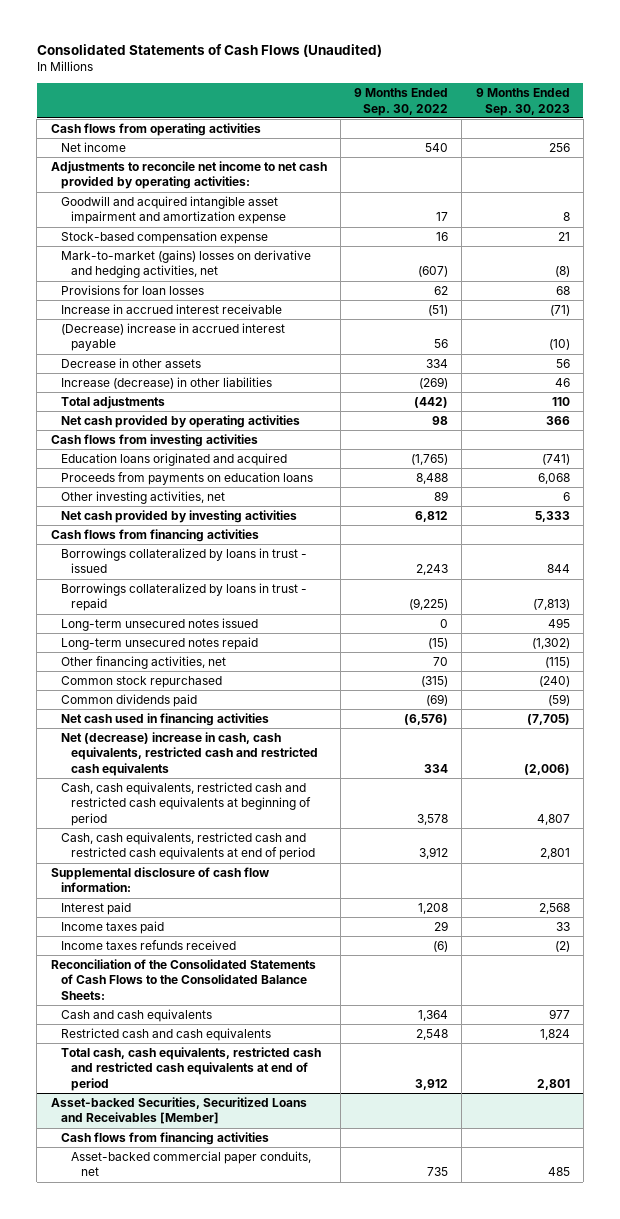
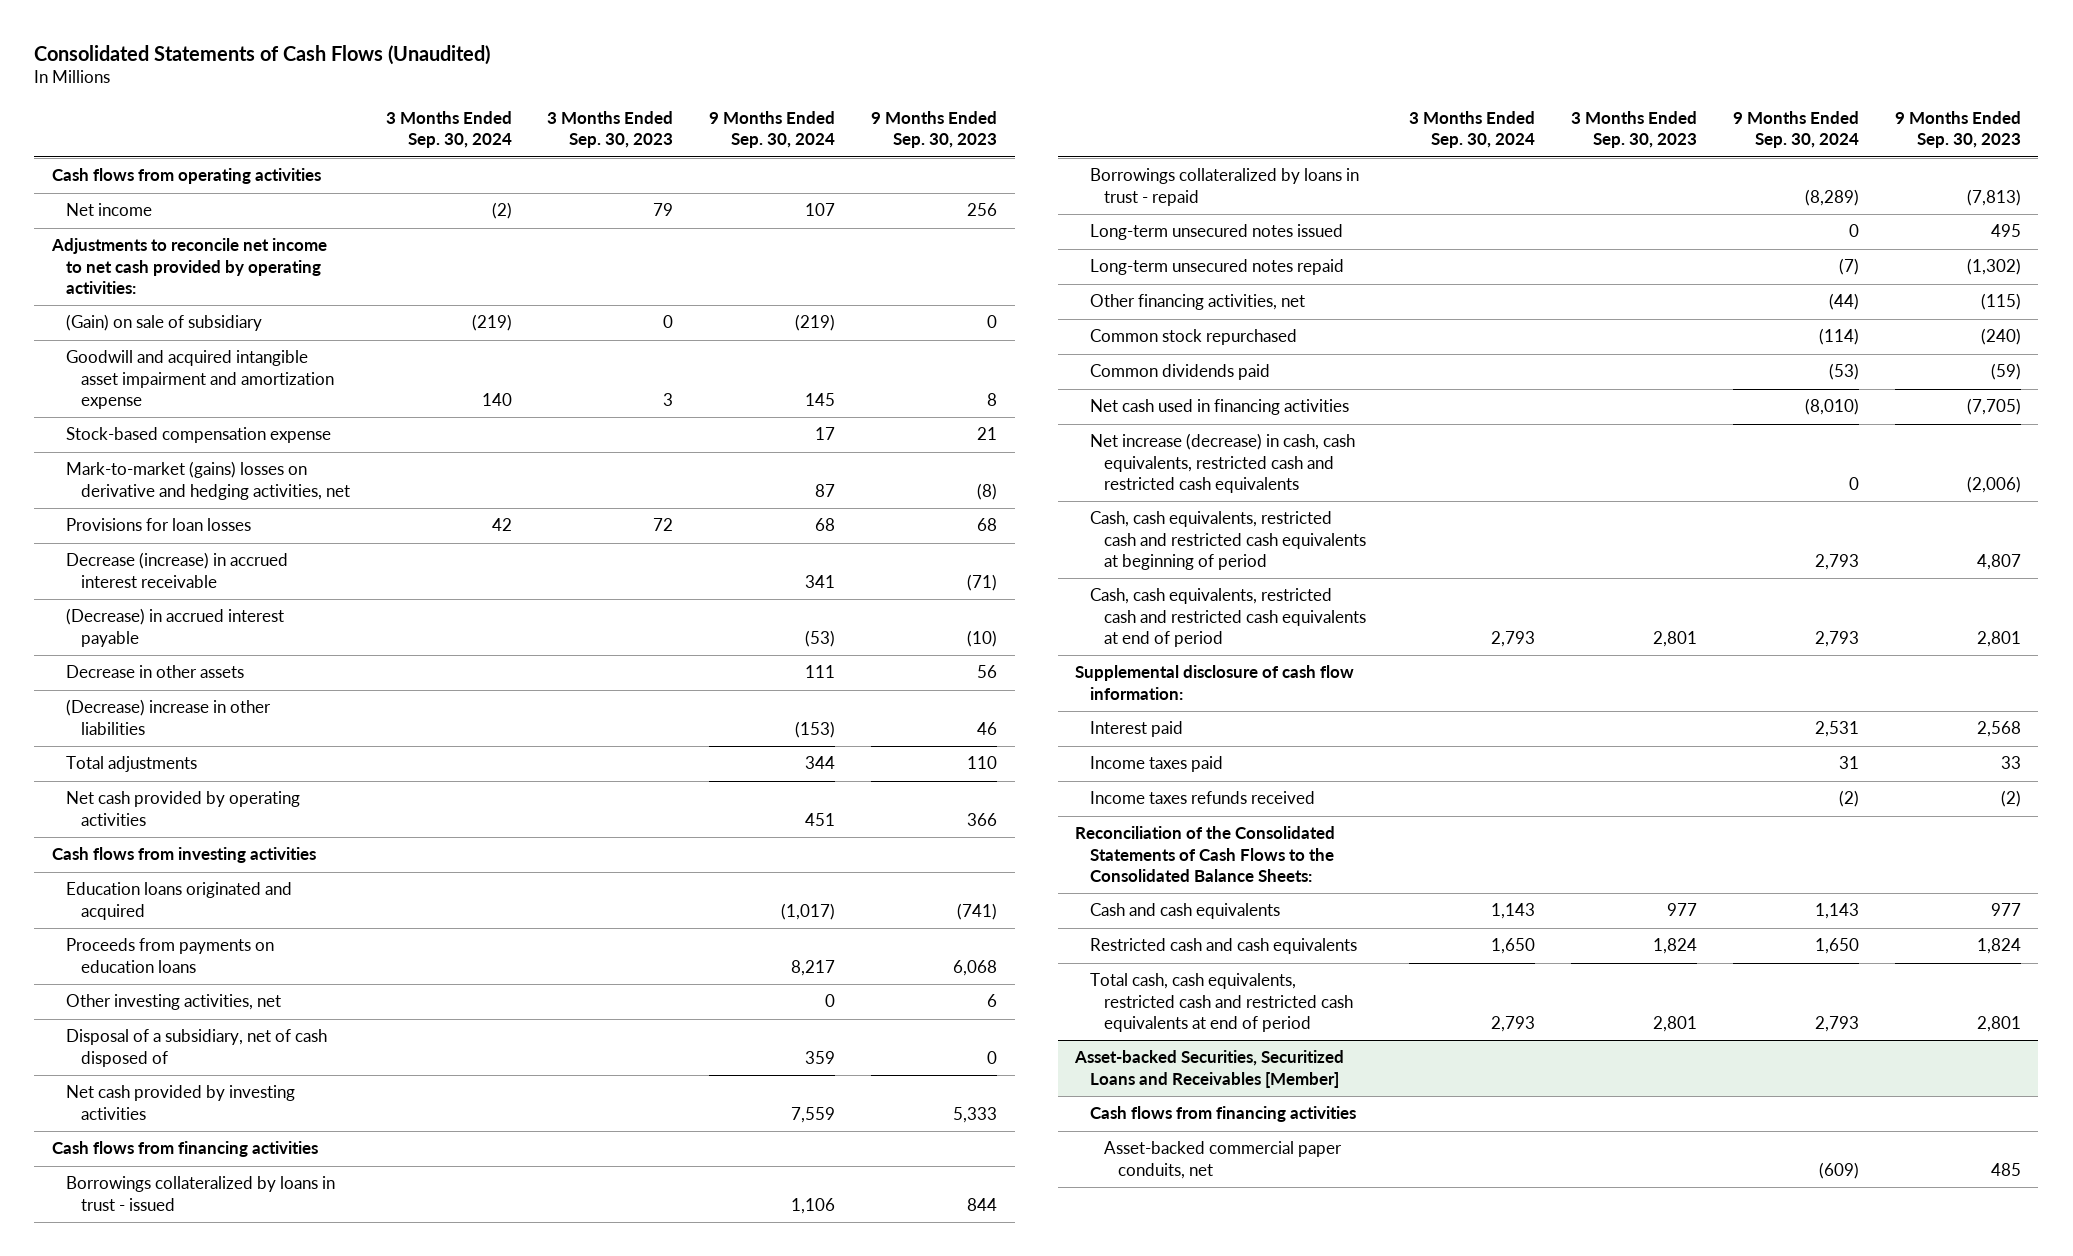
- | 9 Months Ended Sep. 30, 2022 | 9 Months Ended Sep. 30, 2023
+ | 3 Months Ended Sep. 30, 2024 | 3 Months Ended Sep. 30, 2023 | 9 Months Ended Sep. 30, 2024 | 9 Months Ended Sep. 30, 2023
+ (Gain) on sale of subsidiary | (219) | 0 | (219) | 0
- Increase in accrued interest receivable | (51) | (71)
- (Decrease) increase in accrued interest payable | 56 | (10)
+ Decrease (increase) in accrued interest receivable | | | 341 | (71)
+ (Decrease) in accrued interest payable | | | (53) | (10)
- Increase (decrease) in other liabilities | (269) | 46
+ (Decrease) increase in other liabilities | | | (153) | 46
+ Disposal of a subsidiary, net of cash disposed of | | | 359 | 0
- Net (decrease) increase in cash, cash equivalents, restricted cash and restricted cash equivalents | 334 | (2,006)
+ Net increase (decrease) in cash, cash equivalents, restricted cash and restricted cash equivalents | | | 0 | (2,006)

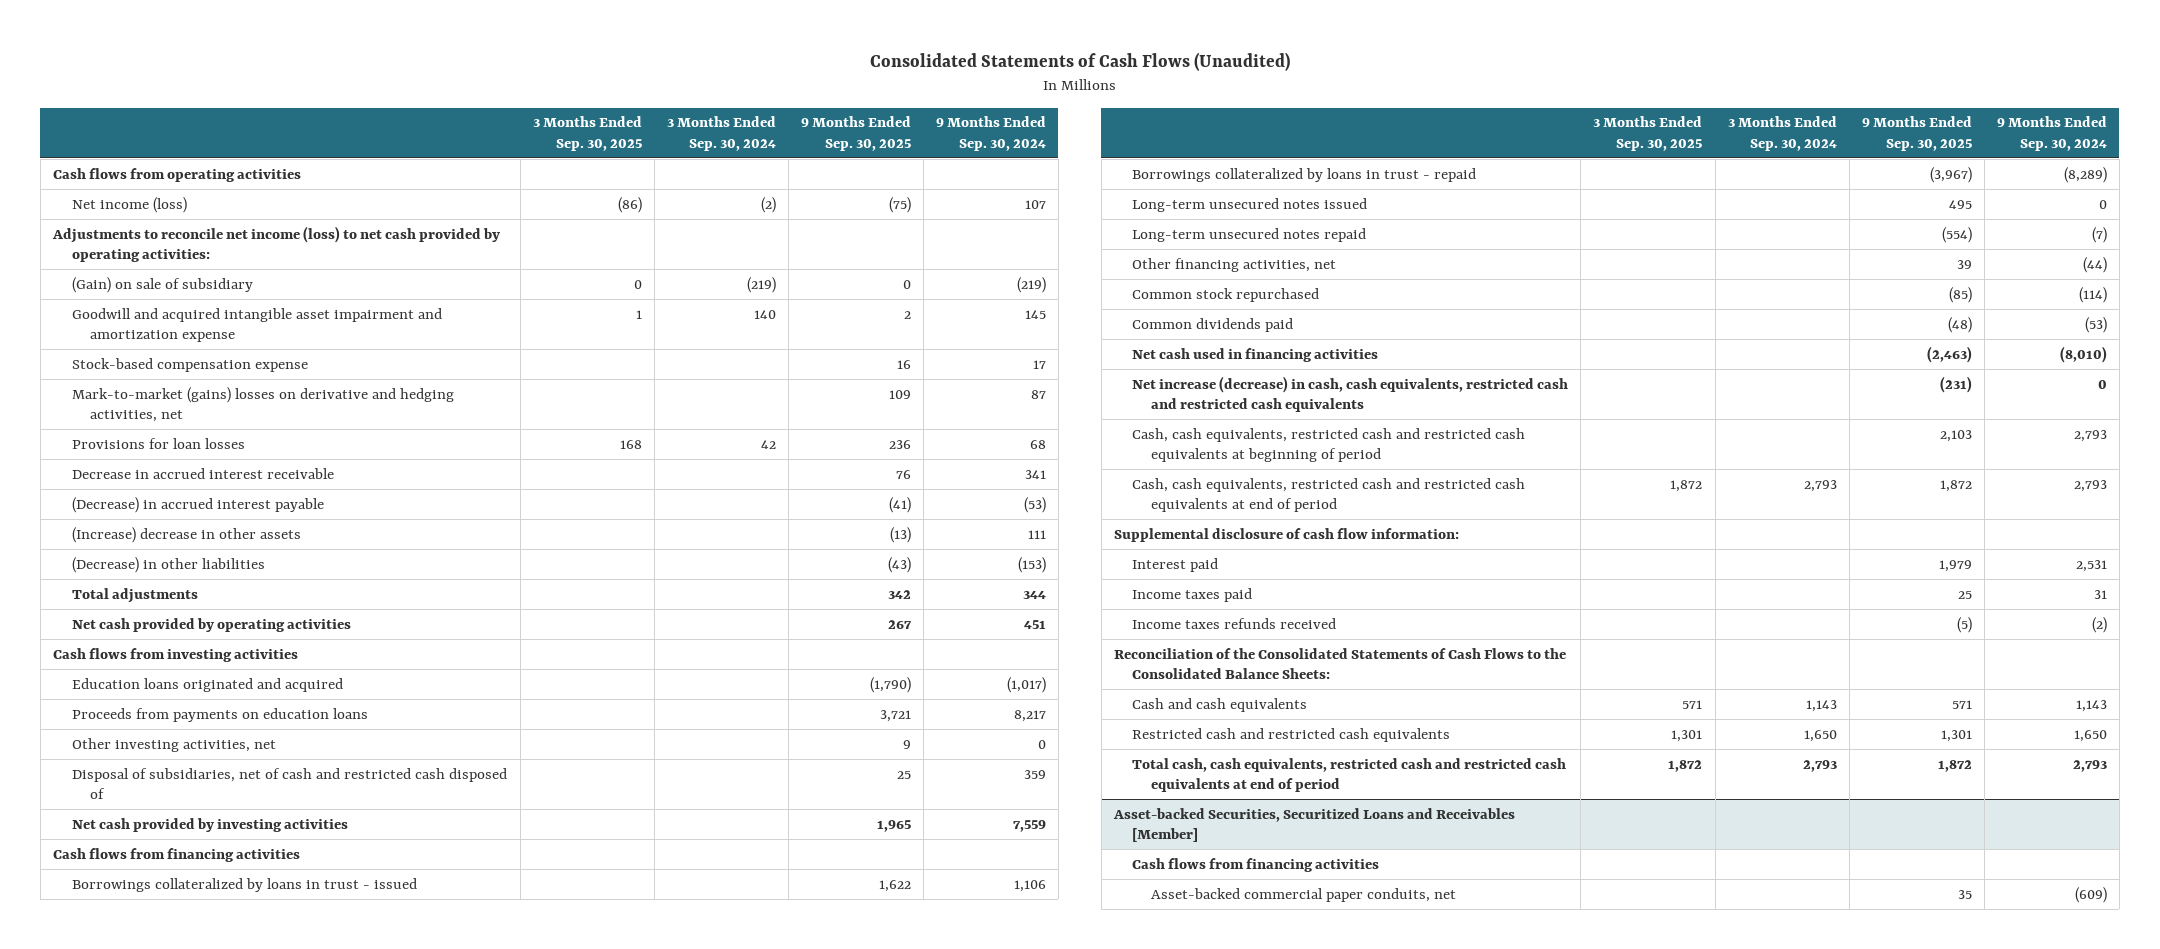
- | 3 Months Ended Sep. 30, 2024 | 3 Months Ended Sep. 30, 2023 | 9 Months Ended Sep. 30, 2024 | 9 Months Ended Sep. 30, 2023
+ | 3 Months Ended Sep. 30, 2025 | 3 Months Ended Sep. 30, 2024 | 9 Months Ended Sep. 30, 2025 | 9 Months Ended Sep. 30, 2024
- Net income | (2) | 79 | 107 | 256
- Adjustments to reconcile net income to net cash provided by operating activities:
+ Net income (loss) | (86) | (2) | (75) | 107
+ Adjustments to reconcile net income (loss) to net cash provided by operating activities:
- Decrease (increase) in accrued interest receivable | | | 341 | (71)
+ Decrease in accrued interest receivable | | | 76 | 341
- Decrease in other assets | | | 111 | 56
- (Decrease) increase in other liabilities | | | (153) | 46
+ (Increase) decrease in other assets | | | (13) | 111
+ (Decrease) in other liabilities | | | (43) | (153)
- Disposal of a subsidiary, net of cash disposed of | | | 359 | 0
+ Disposal of subsidiaries, net of cash and restricted cash disposed of | | | 25 | 359
- Restricted cash and cash equivalents | 1,650 | 1,824 | 1,650 | 1,824
+ Restricted cash and restricted cash equivalents | 1,301 | 1,650 | 1,301 | 1,650

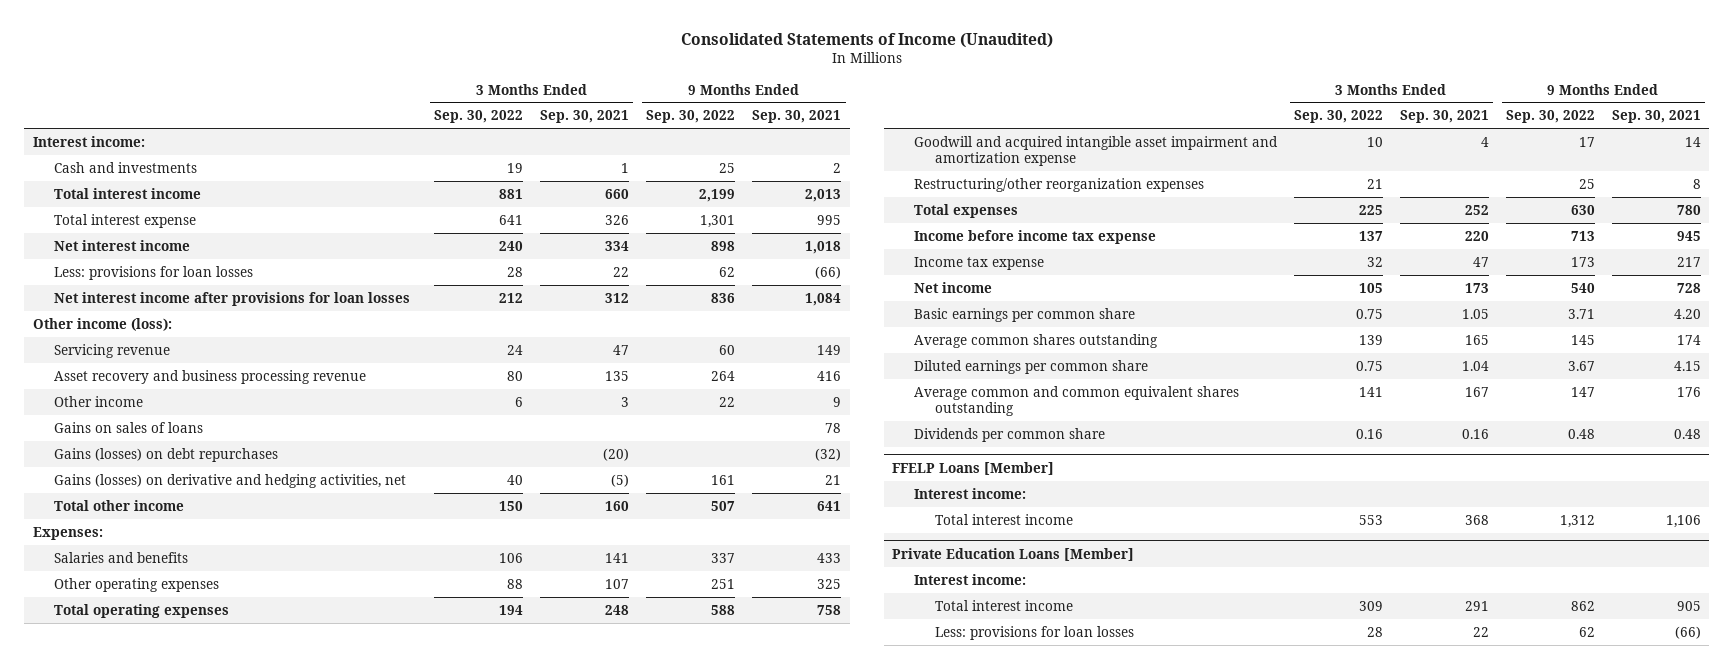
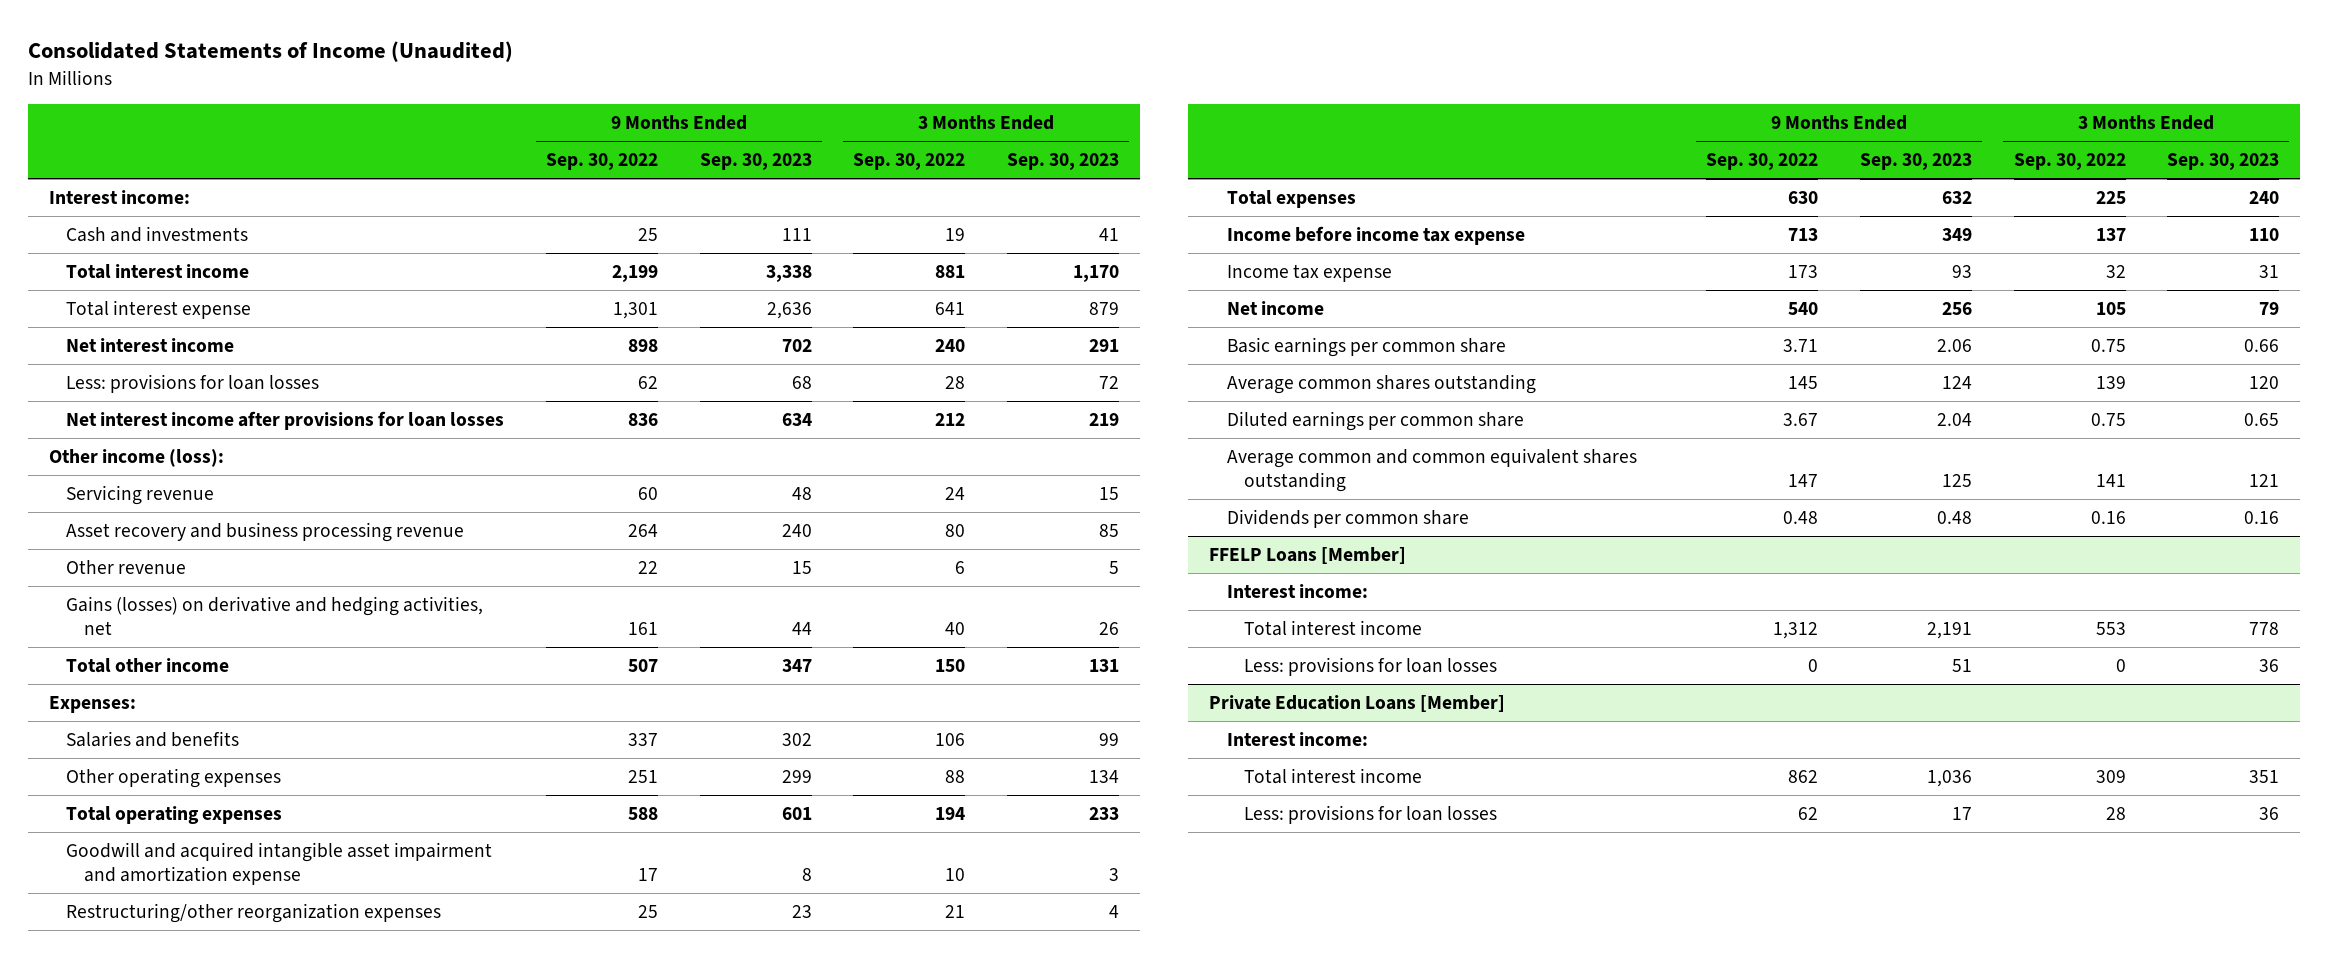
- | 3 Months Ended Sep. 30, 2022 | 3 Months Ended Sep. 30, 2021 | 9 Months Ended Sep. 30, 2022 | 9 Months Ended Sep. 30, 2021
+ | 9 Months Ended Sep. 30, 2022 | 9 Months Ended Sep. 30, 2023 | 3 Months Ended Sep. 30, 2022 | 3 Months Ended Sep. 30, 2023
- Other income | 6 | 3 | 22 | 9
- Gains on sales of loans | | | | 78
- Gains (losses) on debt repurchases | | (20) | | (32)
+ Other revenue | 22 | 15 | 6 | 5
@ FFELP Loans [Member]
+ Less: provisions for loan losses | 0 | 51 | 0 | 36

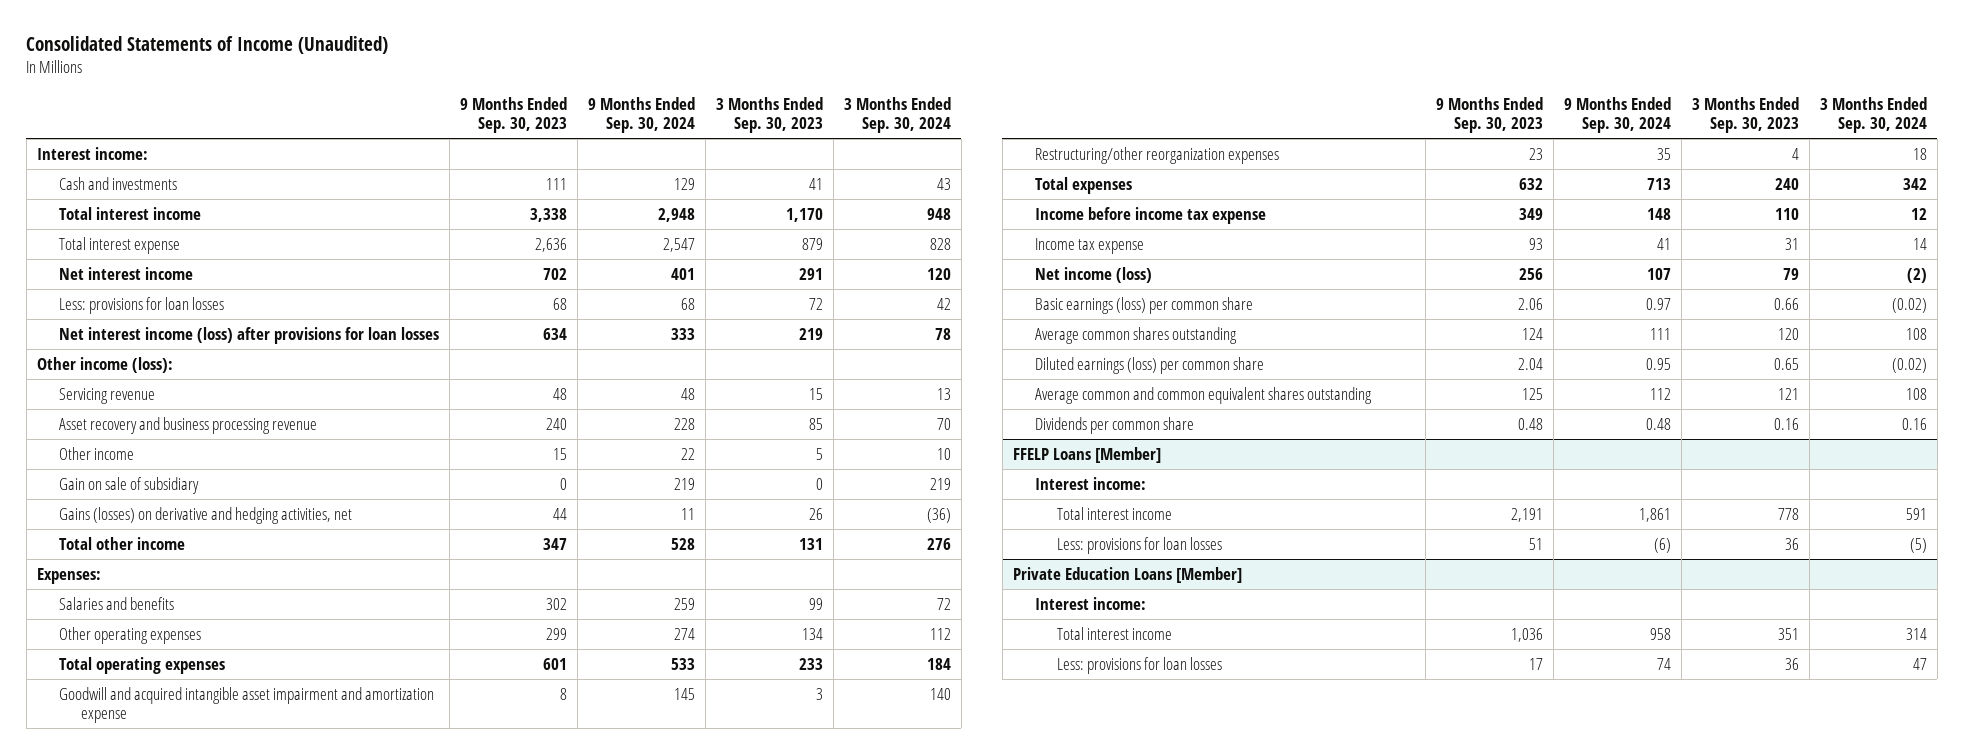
- | 9 Months Ended Sep. 30, 2022 | 9 Months Ended Sep. 30, 2023 | 3 Months Ended Sep. 30, 2022 | 3 Months Ended Sep. 30, 2023
+ | 9 Months Ended Sep. 30, 2023 | 9 Months Ended Sep. 30, 2024 | 3 Months Ended Sep. 30, 2023 | 3 Months Ended Sep. 30, 2024
- Net interest income after provisions for loan losses | 836 | 634 | 212 | 219
+ Net interest income (loss) after provisions for loan losses | 634 | 333 | 219 | 78
- Other revenue | 22 | 15 | 6 | 5
+ Other income | 15 | 22 | 5 | 10
+ Gain on sale of subsidiary | 0 | 219 | 0 | 219
- Net income | 540 | 256 | 105 | 79
- Basic earnings per common share | 3.71 | 2.06 | 0.75 | 0.66
+ Net income (loss) | 256 | 107 | 79 | (2)
+ Basic earnings (loss) per common share | 2.06 | 0.97 | 0.66 | (0.02)
- Diluted earnings per common share | 3.67 | 2.04 | 0.75 | 0.65
+ Diluted earnings (loss) per common share | 2.04 | 0.95 | 0.65 | (0.02)

